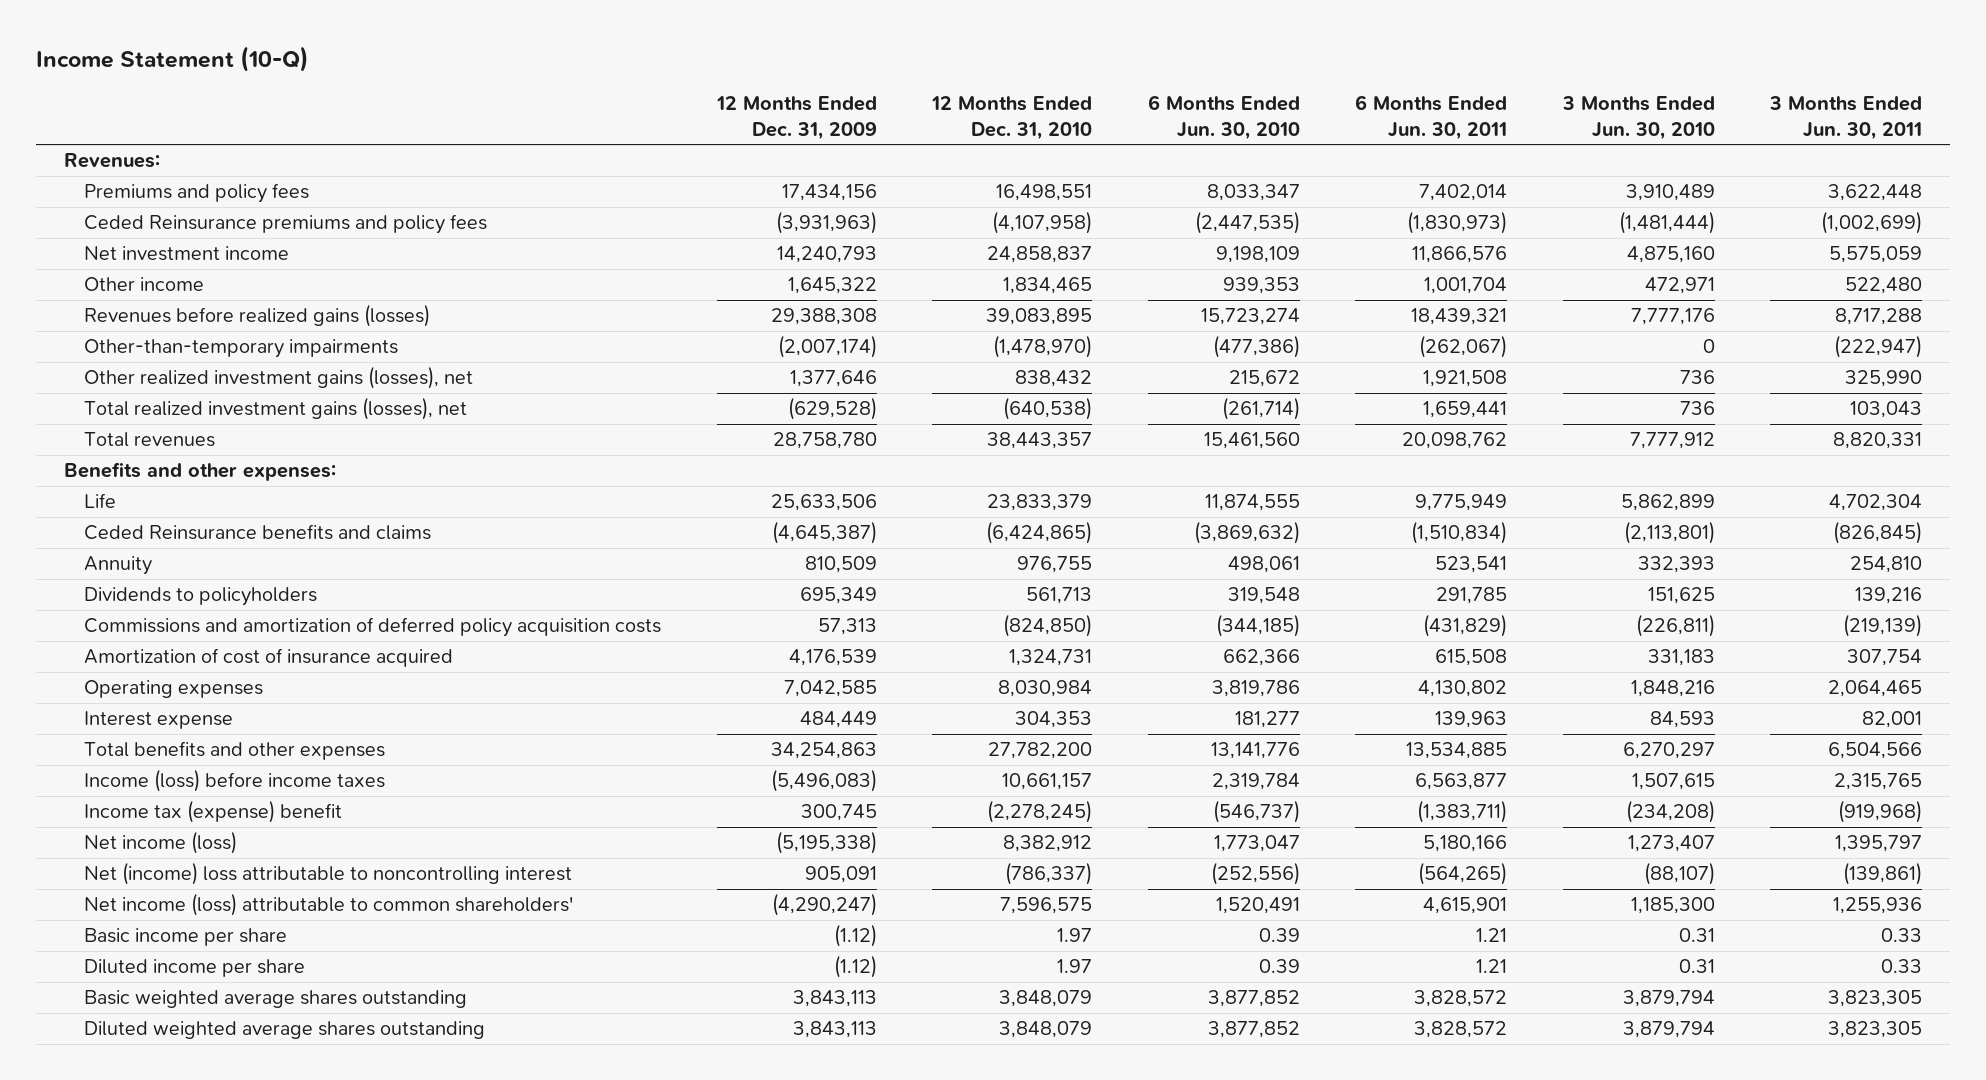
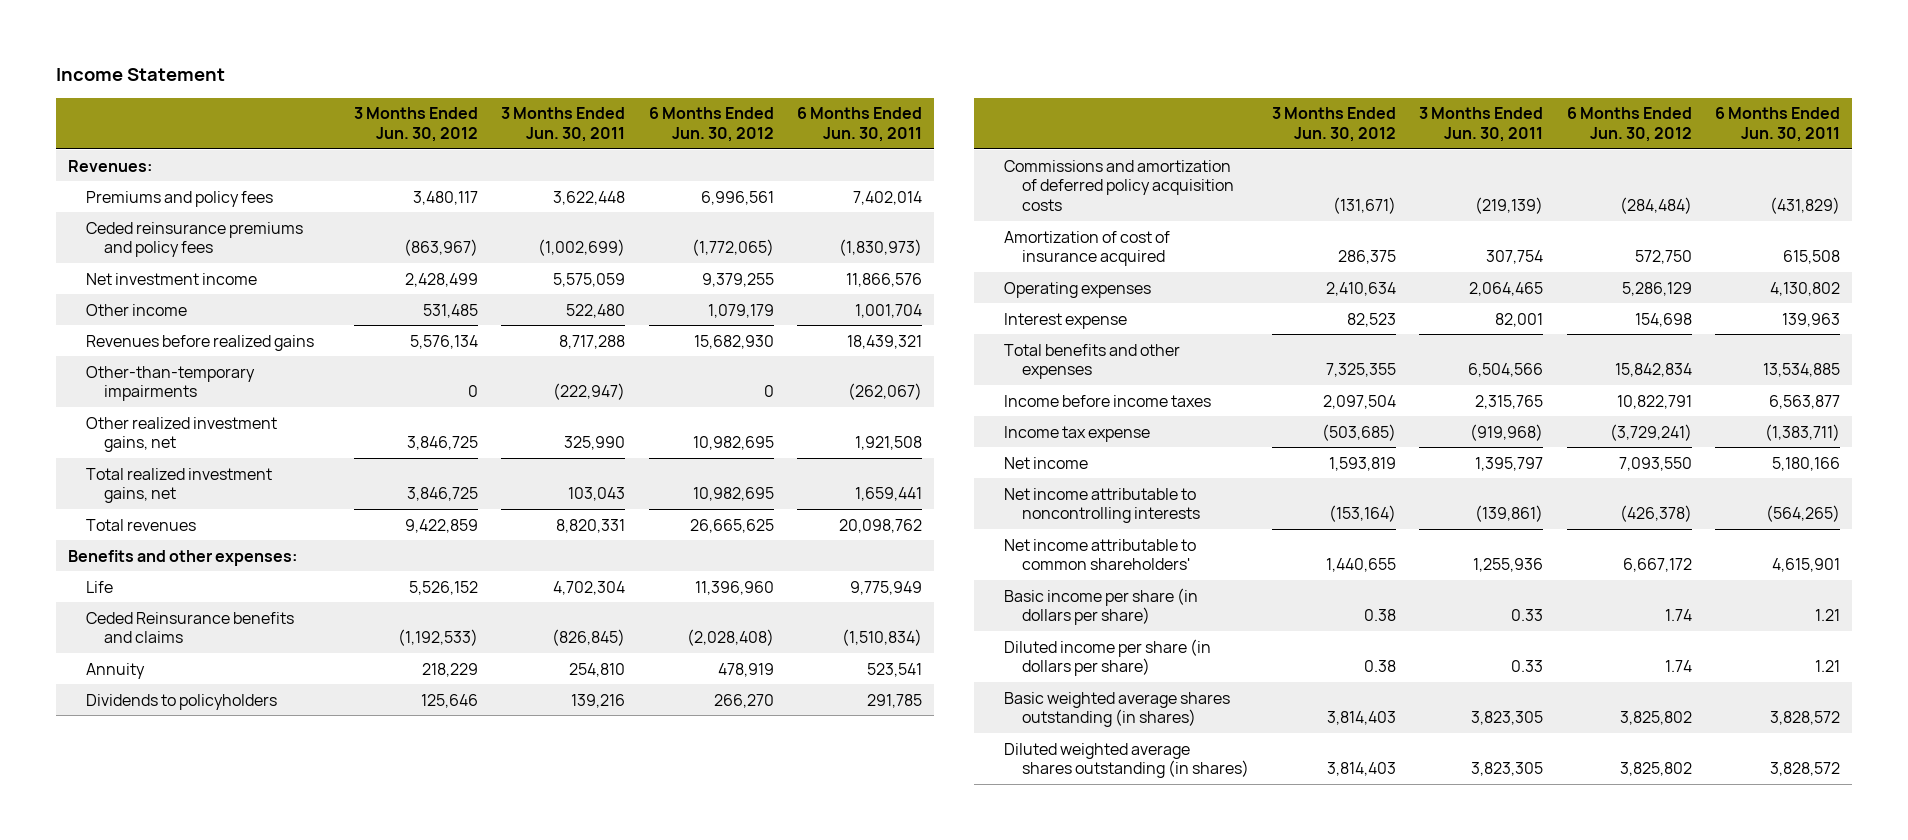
- Income Statement (10-Q)
+ Income Statement
- | 12 Months Ended Dec. 31, 2009 | 12 Months Ended Dec. 31, 2010 | 6 Months Ended Jun. 30, 2010 | 6 Months Ended Jun. 30, 2011 | 3 Months Ended Jun. 30, 2010 | 3 Months Ended Jun. 30, 2011
+ | 3 Months Ended Jun. 30, 2012 | 3 Months Ended Jun. 30, 2011 | 6 Months Ended Jun. 30, 2012 | 6 Months Ended Jun. 30, 2011
- Ceded Reinsurance premiums and policy fees | (3,931,963) | (4,107,958) | (2,447,535) | (1,830,973) | (1,481,444) | (1,002,699)
+ Ceded reinsurance premiums and policy fees | (863,967) | (1,002,699) | (1,772,065) | (1,830,973)
- Revenues before realized gains (losses) | 29,388,308 | 39,083,895 | 15,723,274 | 18,439,321 | 7,777,176 | 8,717,288
+ Revenues before realized gains | 5,576,134 | 8,717,288 | 15,682,930 | 18,439,321
- Other realized investment gains (losses), net | 1,377,646 | 838,432 | 215,672 | 1,921,508 | 736 | 325,990
- Total realized investment gains (losses), net | (629,528) | (640,538) | (261,714) | 1,659,441 | 736 | 103,043
+ Other realized investment gains, net | 3,846,725 | 325,990 | 10,982,695 | 1,921,508
+ Total realized investment gains, net | 3,846,725 | 103,043 | 10,982,695 | 1,659,441
- Income (loss) before income taxes | (5,496,083) | 10,661,157 | 2,319,784 | 6,563,877 | 1,507,615 | 2,315,765
- Income tax (expense) benefit | 300,745 | (2,278,245) | (546,737) | (1,383,711) | (234,208) | (919,968)
- Net income (loss) | (5,195,338) | 8,382,912 | 1,773,047 | 5,180,166 | 1,273,407 | 1,395,797
- Net (income) loss attributable to noncontrolling interest | 905,091 | (786,337) | (252,556) | (564,265) | (88,107) | (139,861)
- Net income (loss) attributable to common shareholders' | (4,290,247) | 7,596,575 | 1,520,491 | 4,615,901 | 1,185,300 | 1,255,936
- Basic income per share | (1.12) | 1.97 | 0.39 | 1.21 | 0.31 | 0.33
- Diluted income per share | (1.12) | 1.97 | 0.39 | 1.21 | 0.31 | 0.33
- Basic weighted average shares outstanding | 3,843,113 | 3,848,079 | 3,877,852 | 3,828,572 | 3,879,794 | 3,823,305
- Diluted weighted average shares outstanding | 3,843,113 | 3,848,079 | 3,877,852 | 3,828,572 | 3,879,794 | 3,823,305
+ Income before income taxes | 2,097,504 | 2,315,765 | 10,822,791 | 6,563,877
+ Income tax expense | (503,685) | (919,968) | (3,729,241) | (1,383,711)
+ Net income | 1,593,819 | 1,395,797 | 7,093,550 | 5,180,166
+ Net income attributable to noncontrolling interests | (153,164) | (139,861) | (426,378) | (564,265)
+ Net income attributable to common shareholders' | 1,440,655 | 1,255,936 | 6,667,172 | 4,615,901
+ Basic income per share (in dollars per share) | 0.38 | 0.33 | 1.74 | 1.21
+ Diluted income per share (in dollars per share) | 0.38 | 0.33 | 1.74 | 1.21
+ Basic weighted average shares outstanding (in shares) | 3,814,403 | 3,823,305 | 3,825,802 | 3,828,572
+ Diluted weighted average shares outstanding (in shares) | 3,814,403 | 3,823,305 | 3,825,802 | 3,828,572

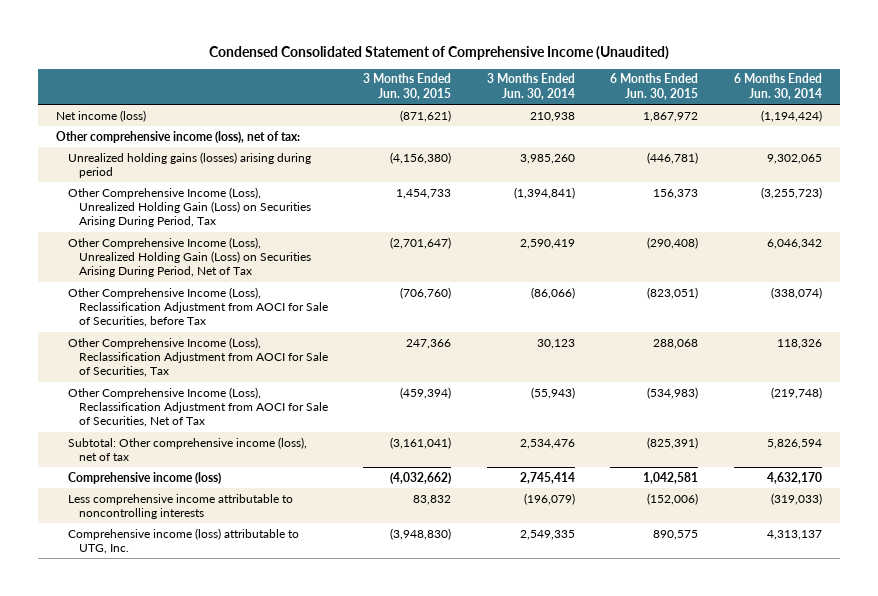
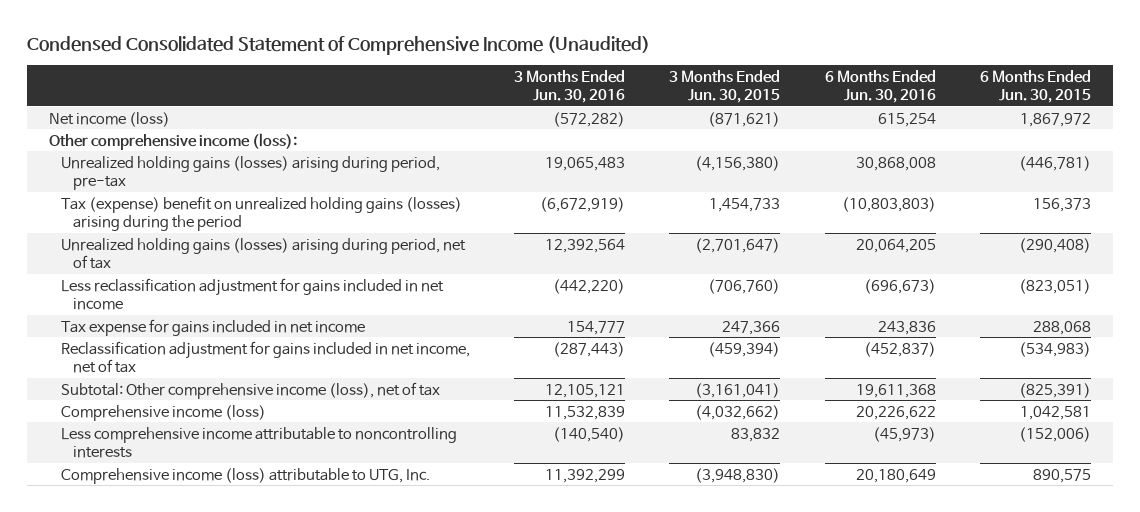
- | 3 Months Ended Jun. 30, 2015 | 3 Months Ended Jun. 30, 2014 | 6 Months Ended Jun. 30, 2015 | 6 Months Ended Jun. 30, 2014
+ | 3 Months Ended Jun. 30, 2016 | 3 Months Ended Jun. 30, 2015 | 6 Months Ended Jun. 30, 2016 | 6 Months Ended Jun. 30, 2015
- Other comprehensive income (loss), net of tax:
- Unrealized holding gains (losses) arising during period | (4,156,380) | 3,985,260 | (446,781) | 9,302,065
- Other Comprehensive Income (Loss), Unrealized Holding Gain (Loss) on Securities Arising During Period, Tax | 1,454,733 | (1,394,841) | 156,373 | (3,255,723)
- Other Comprehensive Income (Loss), Unrealized Holding Gain (Loss) on Securities Arising During Period, Net of Tax | (2,701,647) | 2,590,419 | (290,408) | 6,046,342
- Other Comprehensive Income (Loss), Reclassification Adjustment from AOCI for Sale of Securities, before Tax | (706,760) | (86,066) | (823,051) | (338,074)
- Other Comprehensive Income (Loss), Reclassification Adjustment from AOCI for Sale of Securities, Tax | 247,366 | 30,123 | 288,068 | 118,326
- Other Comprehensive Income (Loss), Reclassification Adjustment from AOCI for Sale of Securities, Net of Tax | (459,394) | (55,943) | (534,983) | (219,748)
+ Other comprehensive income (loss):
+ Unrealized holding gains (losses) arising during period, pre-tax | 19,065,483 | (4,156,380) | 30,868,008 | (446,781)
+ Tax (expense) benefit on unrealized holding gains (losses) arising during the period | (6,672,919) | 1,454,733 | (10,803,803) | 156,373
+ Unrealized holding gains (losses) arising during period, net of tax | 12,392,564 | (2,701,647) | 20,064,205 | (290,408)
+ Less reclassification adjustment for gains included in net income | (442,220) | (706,760) | (696,673) | (823,051)
+ Tax expense for gains included in net income | 154,777 | 247,366 | 243,836 | 288,068
+ Reclassification adjustment for gains included in net income, net of tax | (287,443) | (459,394) | (452,837) | (534,983)

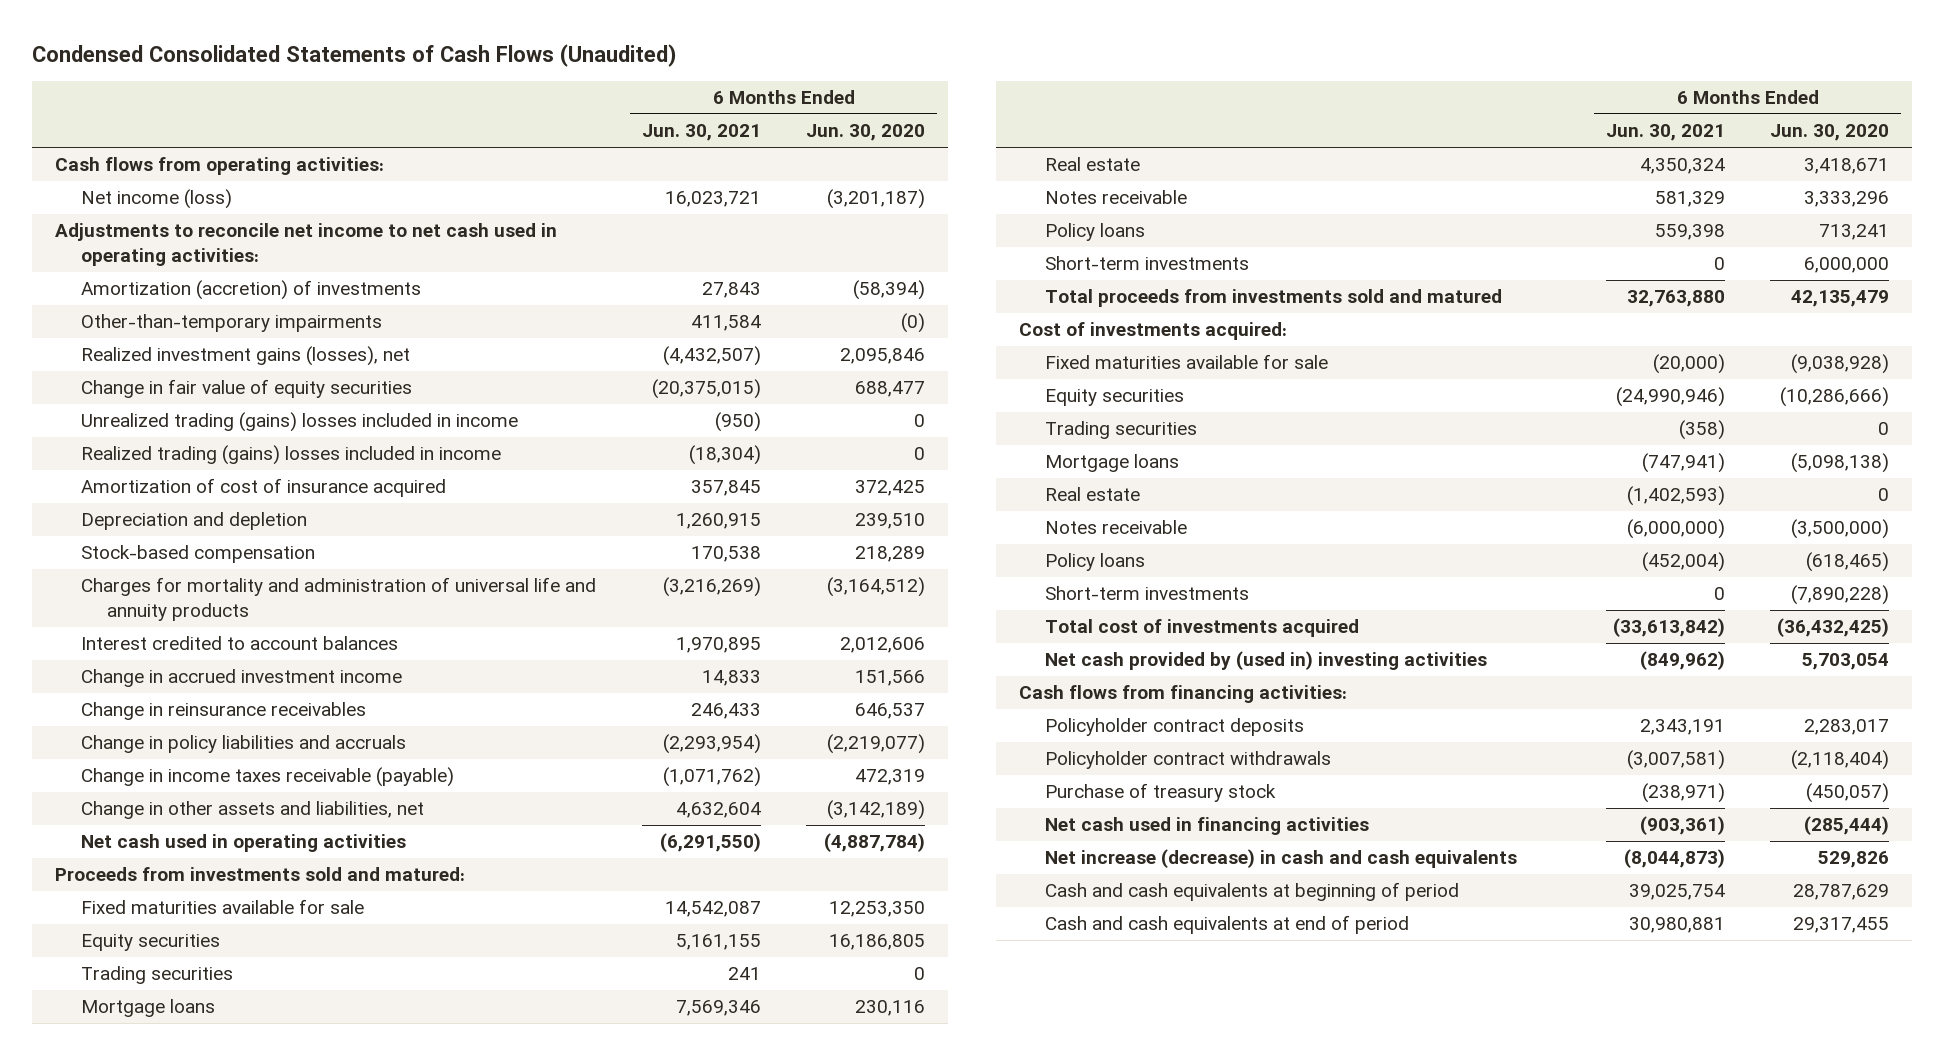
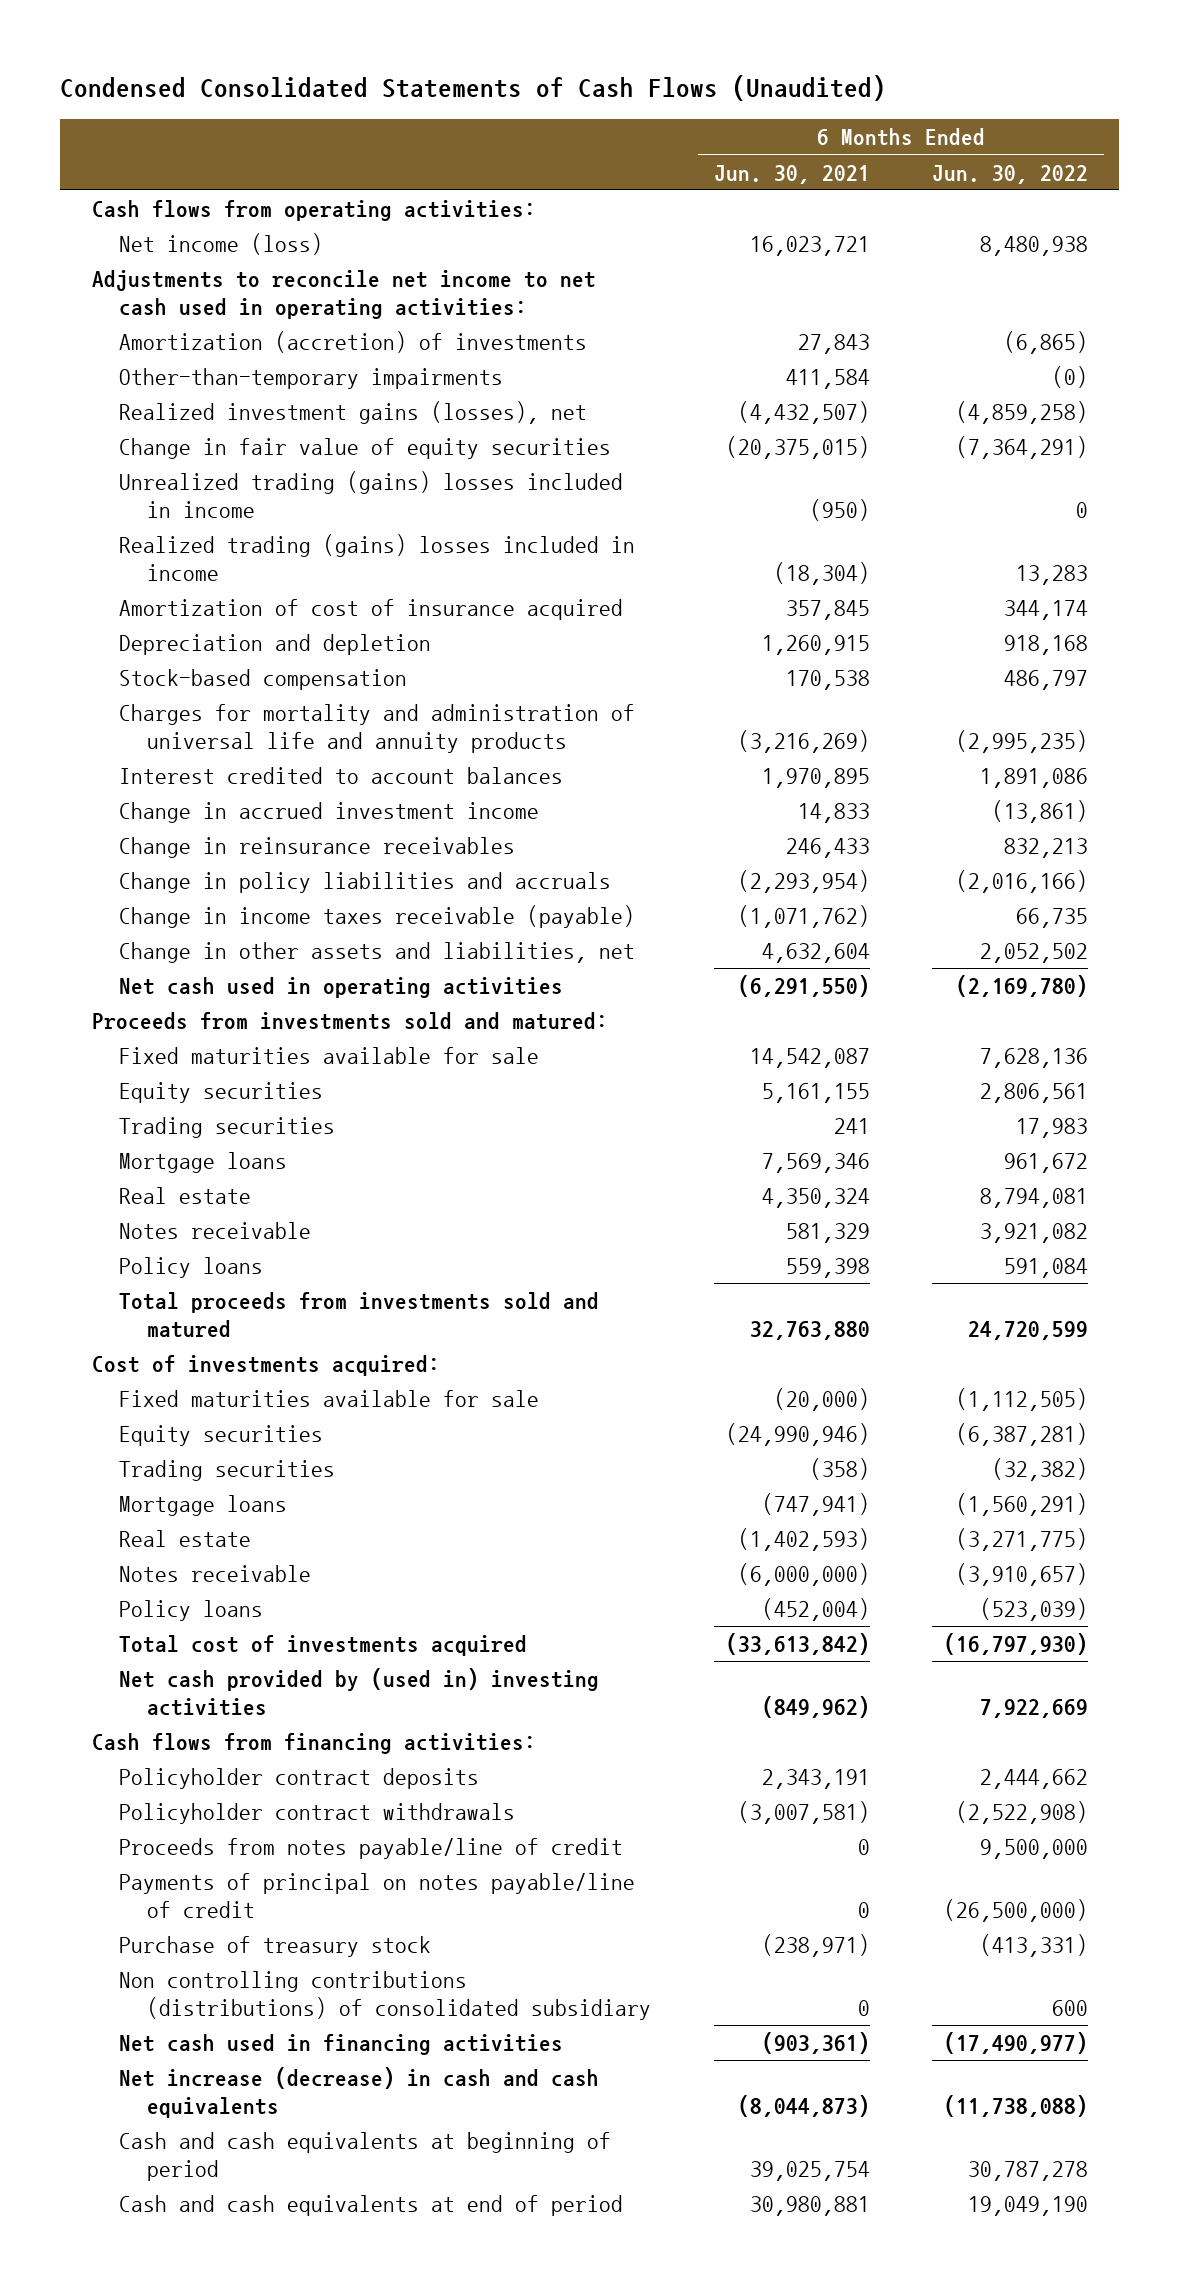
- | 6 Months Ended Jun. 30, 2021 | 6 Months Ended Jun. 30, 2020
+ | 6 Months Ended Jun. 30, 2021 | 6 Months Ended Jun. 30, 2022
- Short-term investments | 0 | 6,000,000
- Short-term investments | 0 | (7,890,228)
+ Proceeds from notes payable/line of credit | 0 | 9,500,000
+ Payments of principal on notes payable/line of credit | 0 | (26,500,000)
+ Non controlling contributions (distributions) of consolidated subsidiary | 0 | 600

